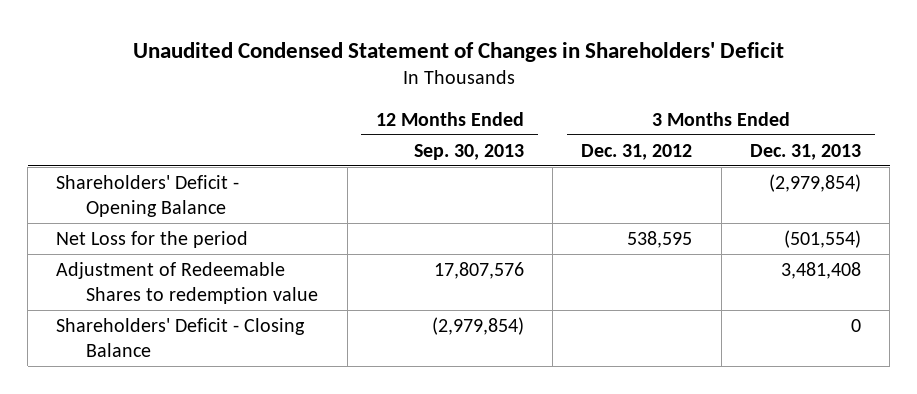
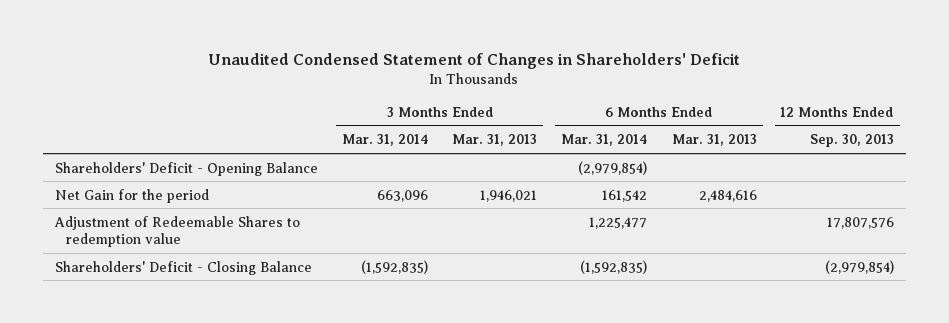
- | 12 Months Ended Sep. 30, 2013 | 3 Months Ended Dec. 31, 2012 | 3 Months Ended Dec. 31, 2013
+ | 3 Months Ended Mar. 31, 2014 | 3 Months Ended Mar. 31, 2013 | 6 Months Ended Mar. 31, 2014 | 6 Months Ended Mar. 31, 2013 | 12 Months Ended Sep. 30, 2013
- Net Loss for the period | | 538,595 | (501,554)
+ Net Gain for the period | 663,096 | 1,946,021 | 161,542 | 2,484,616 |

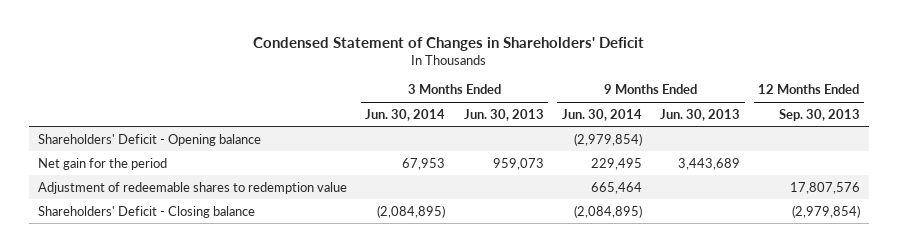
- Unaudited Condensed Statement of Changes in Shareholders' Deficit
+ Condensed Statement of Changes in Shareholders' Deficit
- | 3 Months Ended Mar. 31, 2014 | 3 Months Ended Mar. 31, 2013 | 6 Months Ended Mar. 31, 2014 | 6 Months Ended Mar. 31, 2013 | 12 Months Ended Sep. 30, 2013
+ | 3 Months Ended Jun. 30, 2014 | 3 Months Ended Jun. 30, 2013 | 9 Months Ended Jun. 30, 2014 | 9 Months Ended Jun. 30, 2013 | 12 Months Ended Sep. 30, 2013
- Shareholders' Deficit - Opening Balance | | | (2,979,854) | |
- Net Gain for the period | 663,096 | 1,946,021 | 161,542 | 2,484,616 |
- Adjustment of Redeemable Shares to redemption value | | | 1,225,477 | | 17,807,576
- Shareholders' Deficit - Closing Balance | (1,592,835) | | (1,592,835) | | (2,979,854)
+ Shareholders' Deficit - Opening balance | | | (2,979,854) | |
+ Net gain for the period | 67,953 | 959,073 | 229,495 | 3,443,689 |
+ Adjustment of redeemable shares to redemption value | | | 665,464 | | 17,807,576
+ Shareholders' Deficit - Closing balance | (2,084,895) | | (2,084,895) | | (2,979,854)

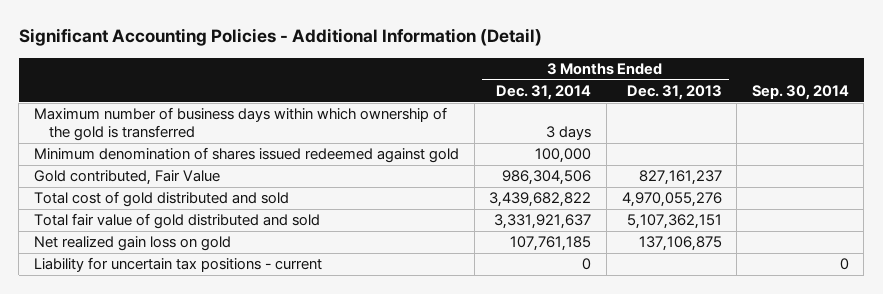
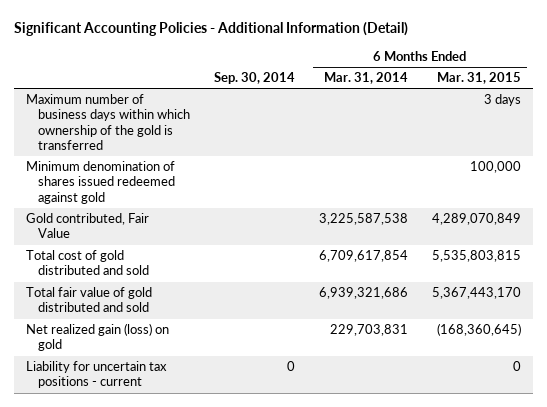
- | 3 Months Ended Dec. 31, 2014 | 3 Months Ended Dec. 31, 2013 | Sep. 30, 2014
+ | Sep. 30, 2014 | 6 Months Ended Mar. 31, 2014 | 6 Months Ended Mar. 31, 2015
- Net realized gain loss on gold | 107,761,185 | 137,106,875 |
+ Net realized gain (loss) on gold | | 229,703,831 | (168,360,645)

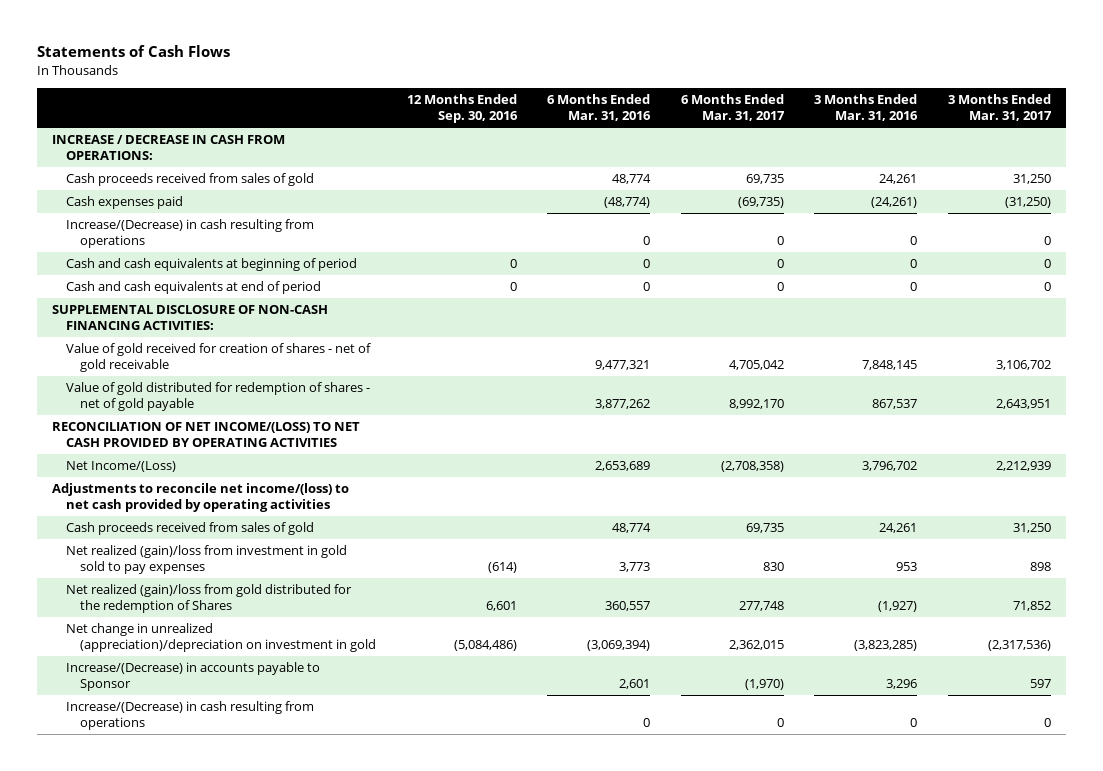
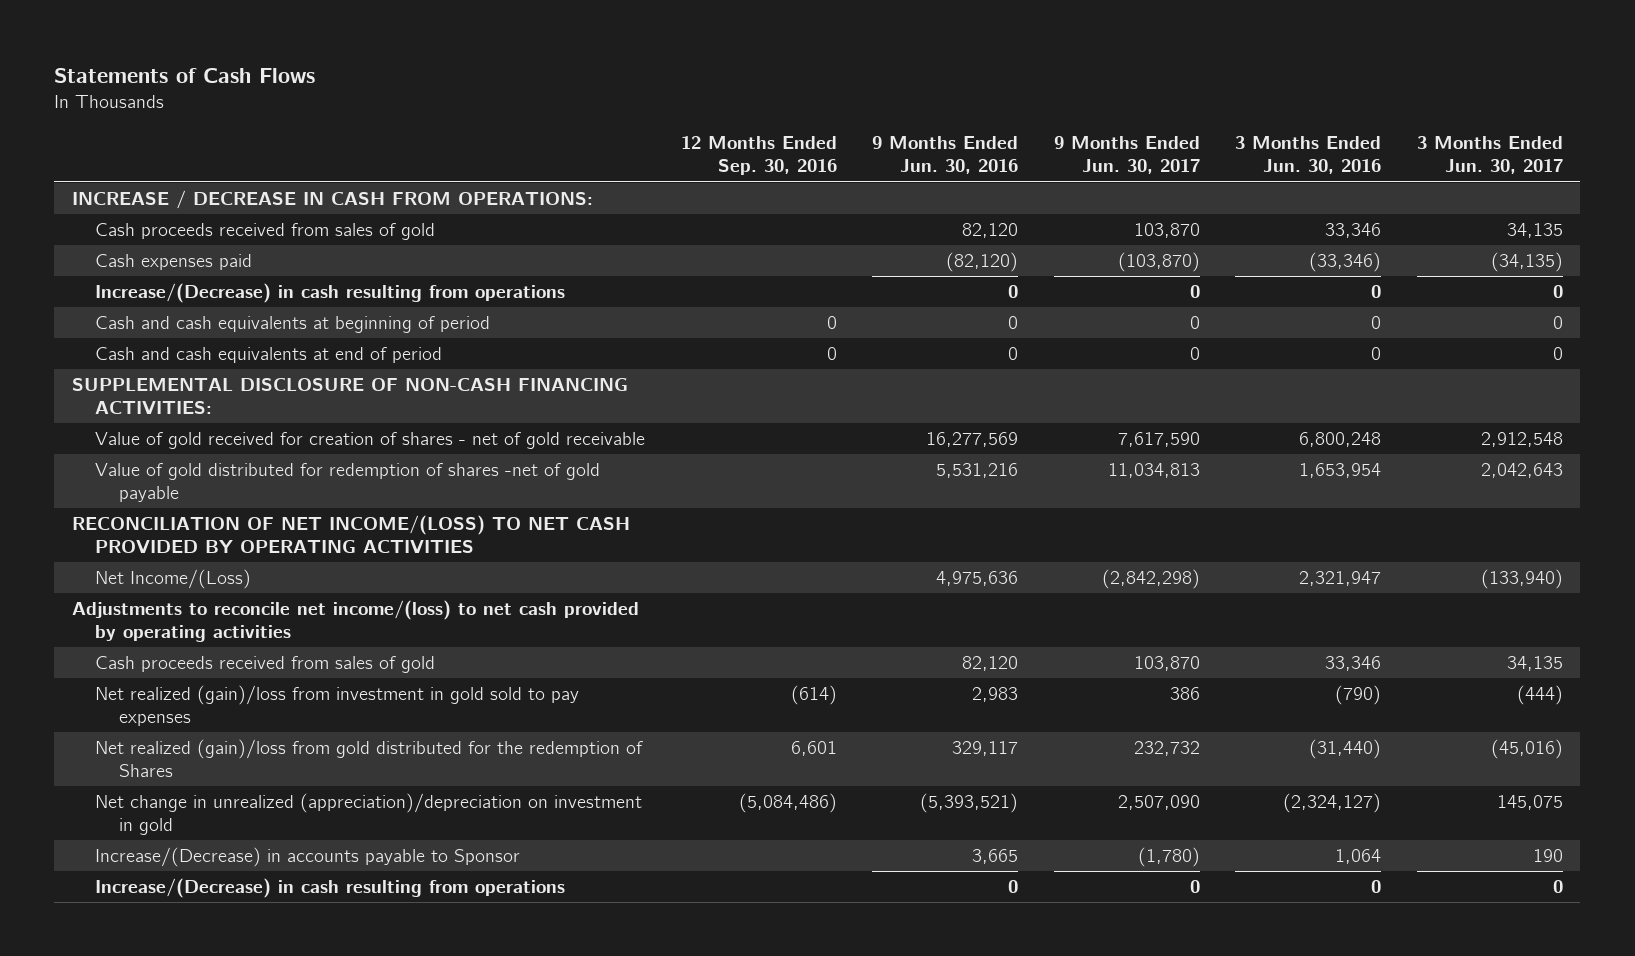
- | 12 Months Ended Sep. 30, 2016 | 6 Months Ended Mar. 31, 2016 | 6 Months Ended Mar. 31, 2017 | 3 Months Ended Mar. 31, 2016 | 3 Months Ended Mar. 31, 2017
+ | 12 Months Ended Sep. 30, 2016 | 9 Months Ended Jun. 30, 2016 | 9 Months Ended Jun. 30, 2017 | 3 Months Ended Jun. 30, 2016 | 3 Months Ended Jun. 30, 2017
- Value of gold distributed for redemption of shares - net of gold payable | | 3,877,262 | 8,992,170 | 867,537 | 2,643,951
+ Value of gold distributed for redemption of shares -net of gold payable | | 5,531,216 | 11,034,813 | 1,653,954 | 2,042,643

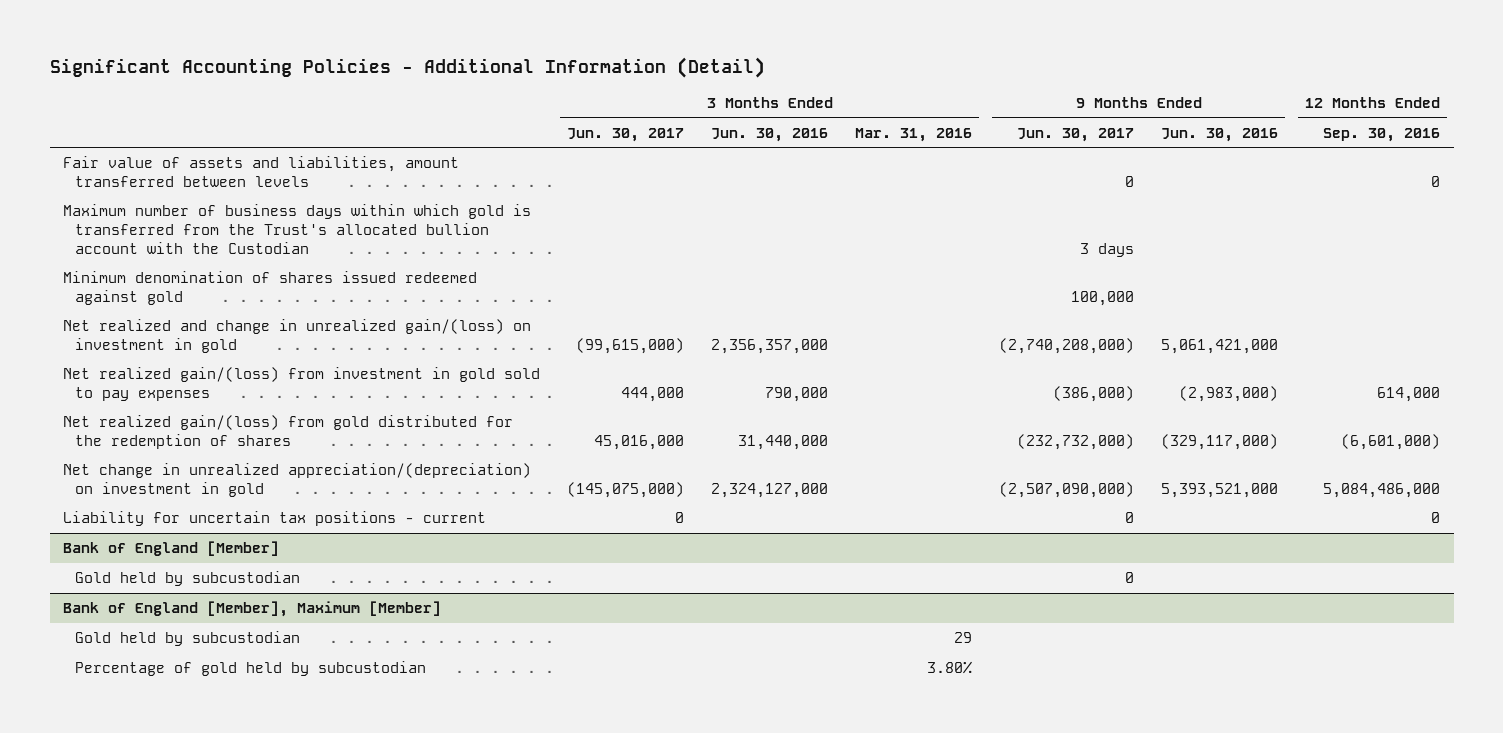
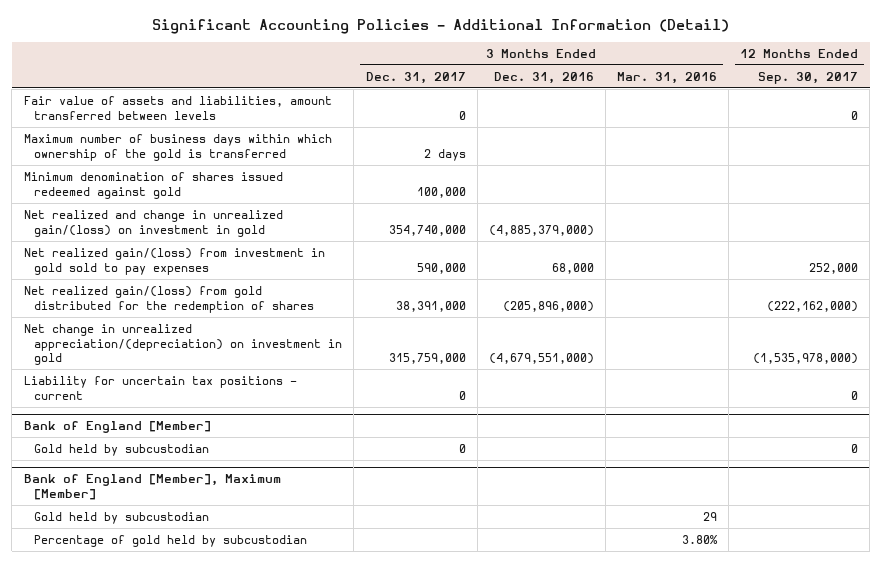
- | 3 Months Ended Jun. 30, 2017 | 3 Months Ended Jun. 30, 2016 | 3 Months Ended Mar. 31, 2016 | 9 Months Ended Jun. 30, 2017 | 9 Months Ended Jun. 30, 2016 | 12 Months Ended Sep. 30, 2016
+ | 3 Months Ended Dec. 31, 2017 | 3 Months Ended Dec. 31, 2016 | 3 Months Ended Mar. 31, 2016 | 12 Months Ended Sep. 30, 2017
- Maximum number of business days within which gold is transferred from the Trust's allocated bullion account with the Custodian | | | | 3 days | |
+ Maximum number of business days within which ownership of the gold is transferred | 2 days | | |

